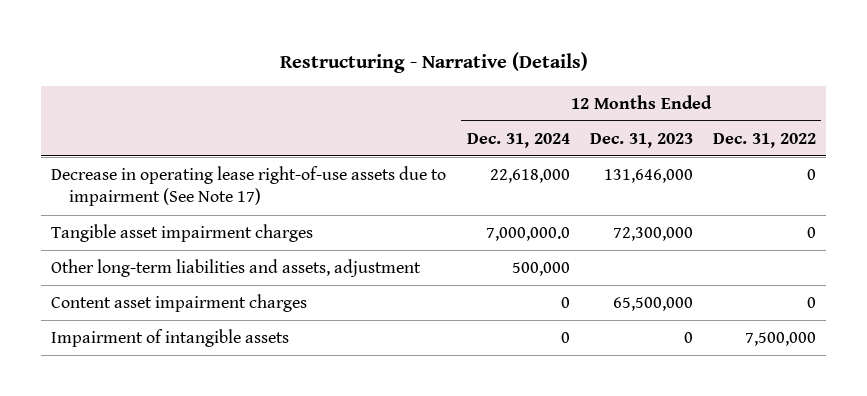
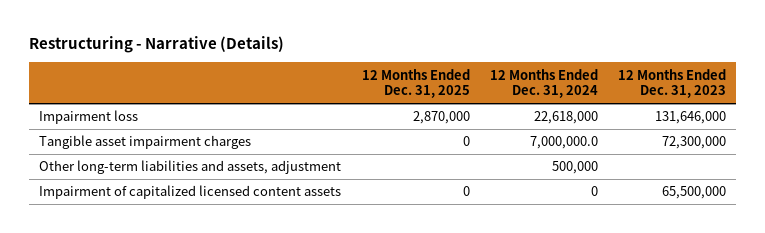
- | 12 Months Ended Dec. 31, 2024 | 12 Months Ended Dec. 31, 2023 | 12 Months Ended Dec. 31, 2022
+ | 12 Months Ended Dec. 31, 2025 | 12 Months Ended Dec. 31, 2024 | 12 Months Ended Dec. 31, 2023
- Decrease in operating lease right-of-use assets due to impairment (See Note 17) | 22,618,000 | 131,646,000 | 0
+ Impairment loss | 2,870,000 | 22,618,000 | 131,646,000
- Content asset impairment charges | 0 | 65,500,000 | 0
- Impairment of intangible assets | 0 | 0 | 7,500,000
+ Impairment of capitalized licensed content assets | 0 | 0 | 65,500,000

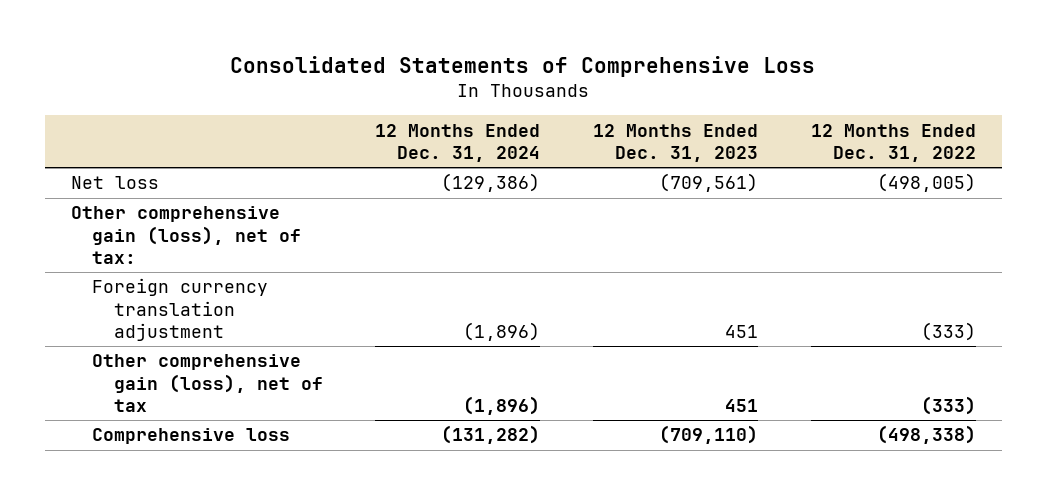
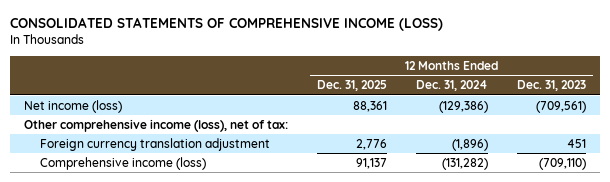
- Consolidated Statements of Comprehensive Loss
+ CONSOLIDATED STATEMENTS OF COMPREHENSIVE INCOME (LOSS)
- | 12 Months Ended Dec. 31, 2024 | 12 Months Ended Dec. 31, 2023 | 12 Months Ended Dec. 31, 2022
+ | 12 Months Ended Dec. 31, 2025 | 12 Months Ended Dec. 31, 2024 | 12 Months Ended Dec. 31, 2023
- Net loss | (129,386) | (709,561) | (498,005)
- Other comprehensive gain (loss), net of tax:
+ Net income (loss) | 88,361 | (129,386) | (709,561)
+ Other comprehensive income (loss), net of tax:
- Other comprehensive gain (loss), net of tax | (1,896) | 451 | (333)
- Comprehensive loss | (131,282) | (709,110) | (498,338)
+ Comprehensive income (loss) | 91,137 | (131,282) | (709,110)

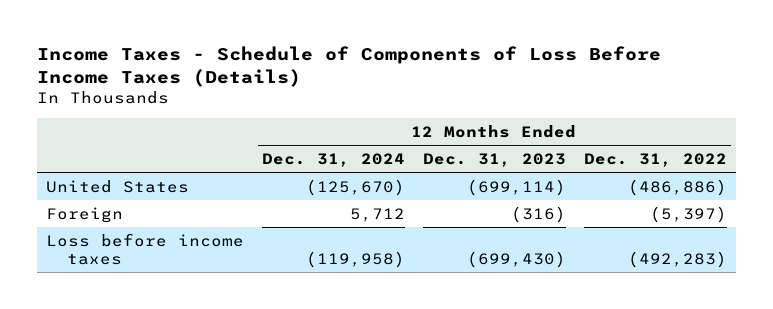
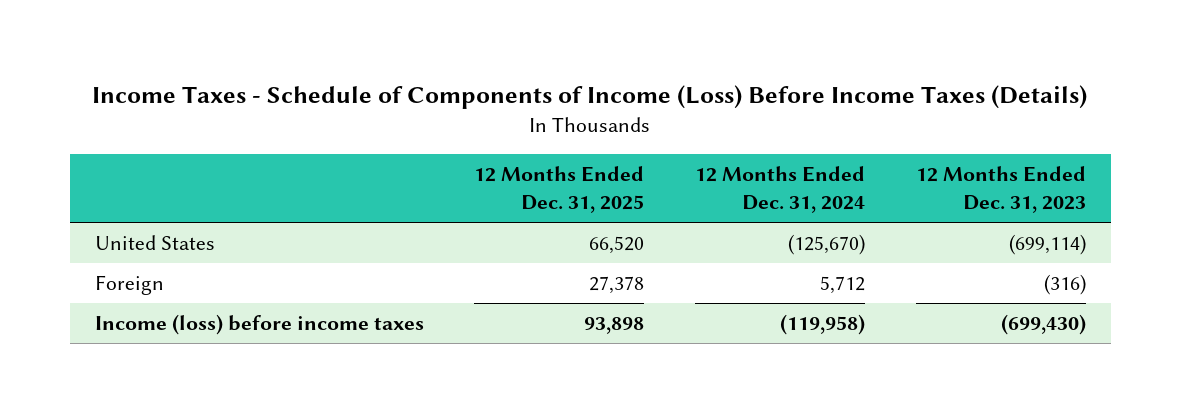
- Income Taxes - Schedule of Components of Loss Before Income Taxes (Details)
+ Income Taxes - Schedule of Components of Income (Loss) Before Income Taxes (Details)
- | 12 Months Ended Dec. 31, 2024 | 12 Months Ended Dec. 31, 2023 | 12 Months Ended Dec. 31, 2022
+ | 12 Months Ended Dec. 31, 2025 | 12 Months Ended Dec. 31, 2024 | 12 Months Ended Dec. 31, 2023
- Loss before income taxes | (119,958) | (699,430) | (492,283)
+ Income (loss) before income taxes | 93,898 | (119,958) | (699,430)

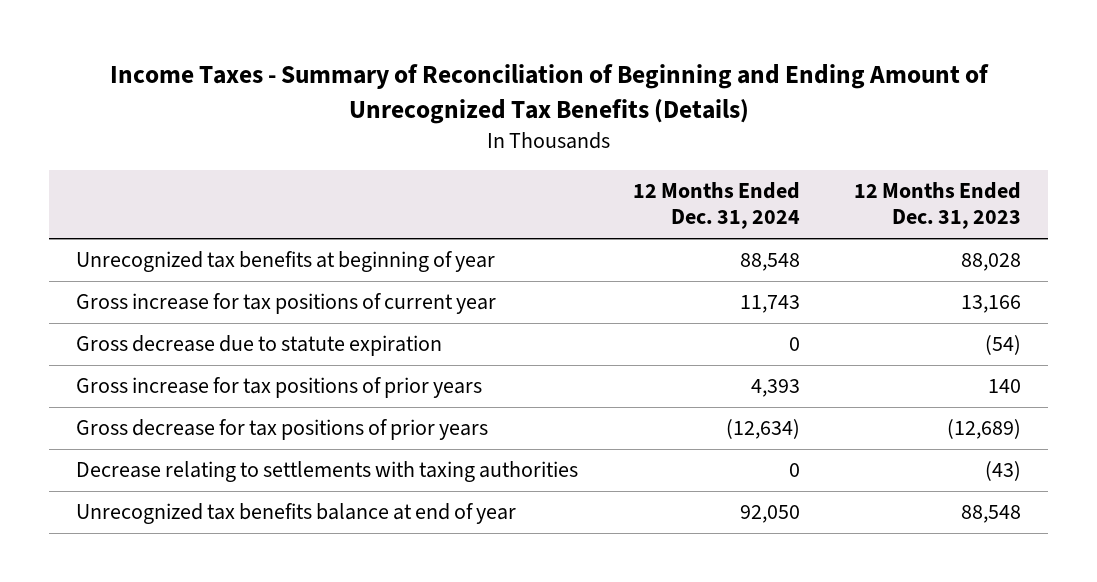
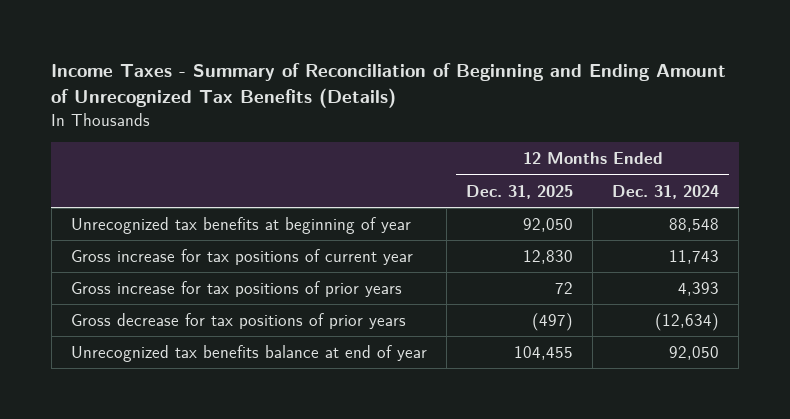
- | 12 Months Ended Dec. 31, 2024 | 12 Months Ended Dec. 31, 2023
+ | 12 Months Ended Dec. 31, 2025 | 12 Months Ended Dec. 31, 2024
- Gross decrease due to statute expiration | 0 | (54)
- Decrease relating to settlements with taxing authorities | 0 | (43)

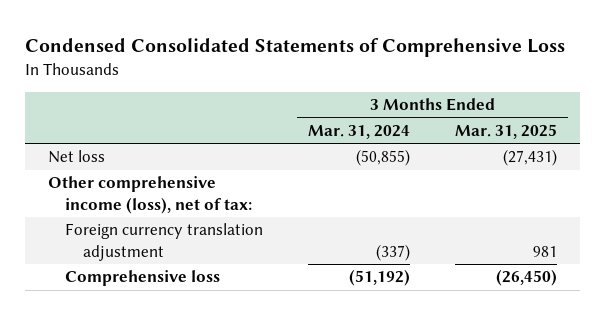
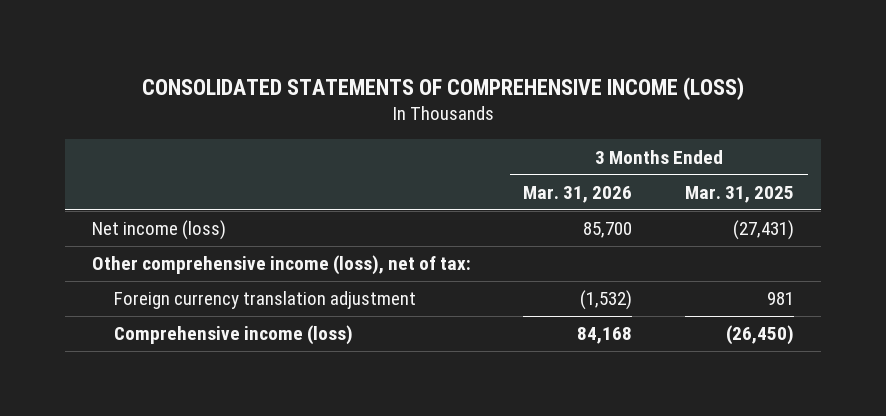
- Condensed Consolidated Statements of Comprehensive Loss
+ CONSOLIDATED STATEMENTS OF COMPREHENSIVE INCOME (LOSS)
- | 3 Months Ended Mar. 31, 2024 | 3 Months Ended Mar. 31, 2025
+ | 3 Months Ended Mar. 31, 2026 | 3 Months Ended Mar. 31, 2025
- Net loss | (50,855) | (27,431)
+ Net income (loss) | 85,700 | (27,431)
- Comprehensive loss | (51,192) | (26,450)
+ Comprehensive income (loss) | 84,168 | (26,450)

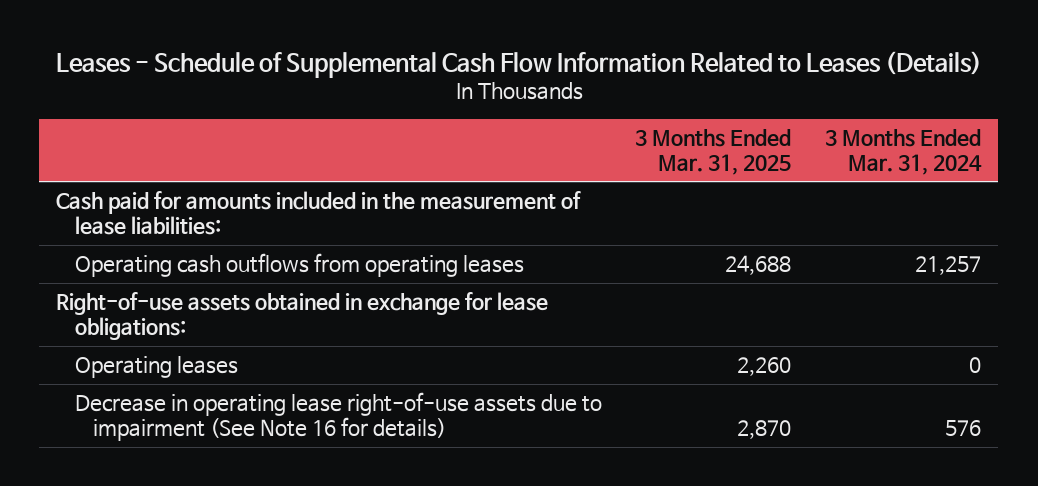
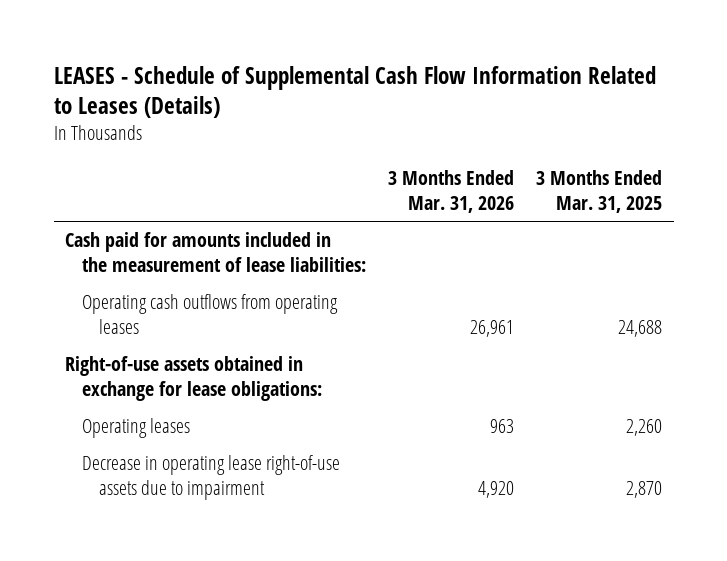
- Leases - Schedule of Supplemental Cash Flow Information Related to Leases (Details)
+ LEASES - Schedule of Supplemental Cash Flow Information Related to Leases (Details)
- | 3 Months Ended Mar. 31, 2025 | 3 Months Ended Mar. 31, 2024
+ | 3 Months Ended Mar. 31, 2026 | 3 Months Ended Mar. 31, 2025
- Decrease in operating lease right-of-use assets due to impairment (See Note 16 for details) | 2,870 | 576
+ Decrease in operating lease right-of-use assets due to impairment | 4,920 | 2,870

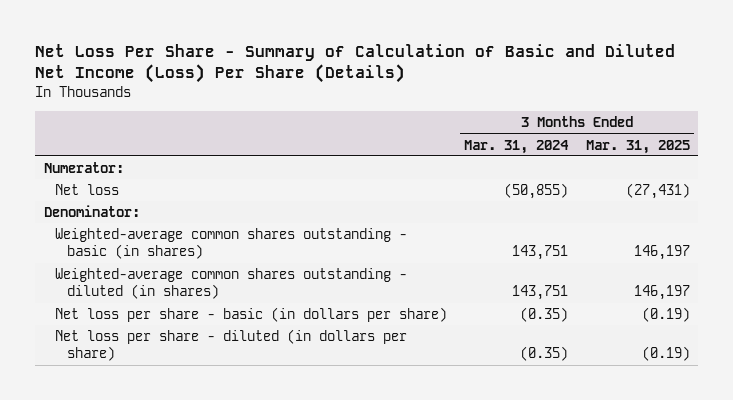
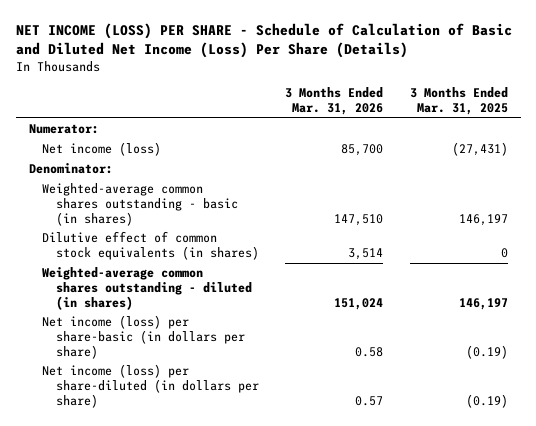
- Net Loss Per Share - Summary of Calculation of Basic and Diluted Net Income (Loss) Per Share (Details)
+ NET INCOME (LOSS) PER SHARE - Schedule of Calculation of Basic and Diluted Net Income (Loss) Per Share (Details)
- | 3 Months Ended Mar. 31, 2024 | 3 Months Ended Mar. 31, 2025
+ | 3 Months Ended Mar. 31, 2026 | 3 Months Ended Mar. 31, 2025
- Net loss | (50,855) | (27,431)
+ Net income (loss) | 85,700 | (27,431)
+ Dilutive effect of common stock equivalents (in shares) | 3,514 | 0
- Net loss per share - basic (in dollars per share) | (0.35) | (0.19)
- Net loss per share - diluted (in dollars per share) | (0.35) | (0.19)
+ Net income (loss) per share-basic (in dollars per share) | 0.58 | (0.19)
+ Net income (loss) per share-diluted (in dollars per share) | 0.57 | (0.19)

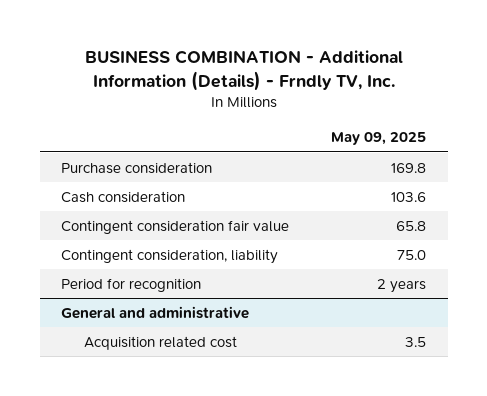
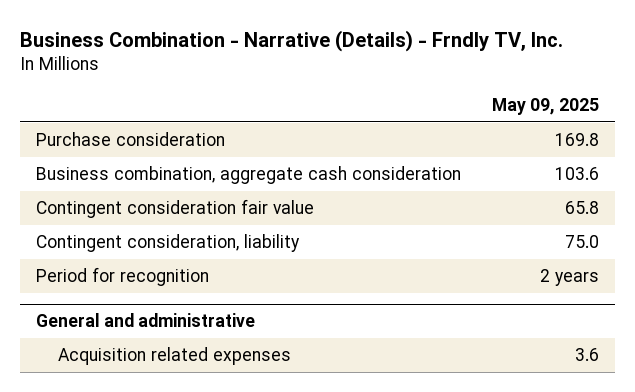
- BUSINESS COMBINATION - Additional Information (Details) - Frndly TV, Inc.
+ Business Combination - Narrative (Details) - Frndly TV, Inc.
- Cash consideration | 103.6
+ Business combination, aggregate cash consideration | 103.6
@ General and administrative
- Acquisition related cost | 3.5
+ Acquisition related expenses | 3.6

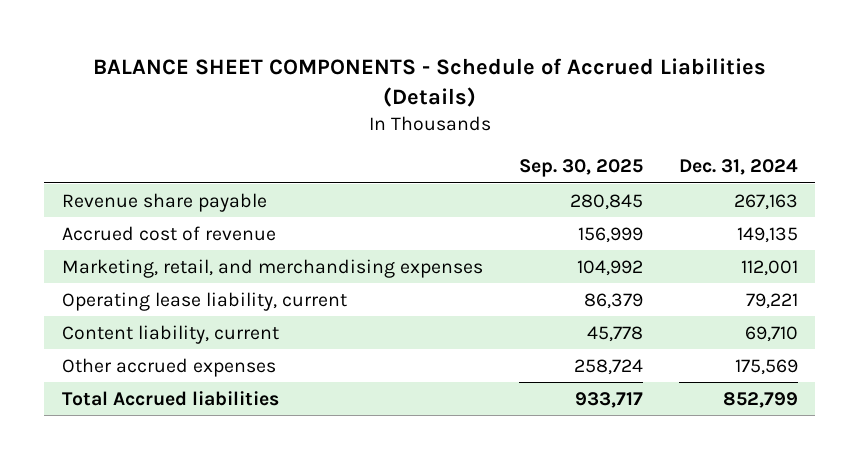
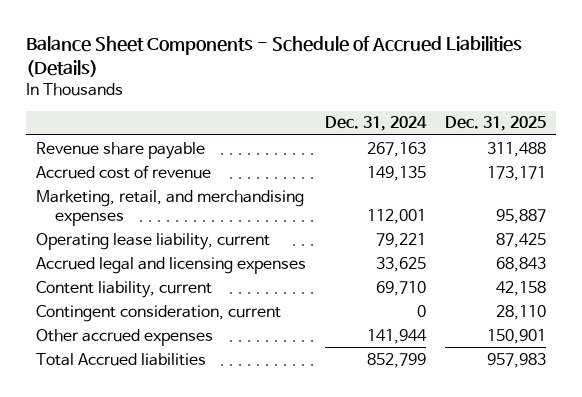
- BALANCE SHEET COMPONENTS - Schedule of Accrued Liabilities (Details)
+ Balance Sheet Components - Schedule of Accrued Liabilities (Details)
- | Sep. 30, 2025 | Dec. 31, 2024
+ | Dec. 31, 2024 | Dec. 31, 2025
+ Accrued legal and licensing expenses | 33,625 | 68,843
- Other accrued expenses | 258,724 | 175,569
+ Contingent consideration, current | 0 | 28,110
+ Other accrued expenses | 141,944 | 150,901

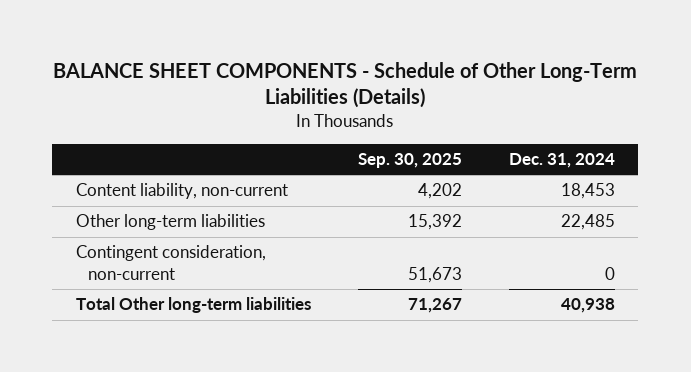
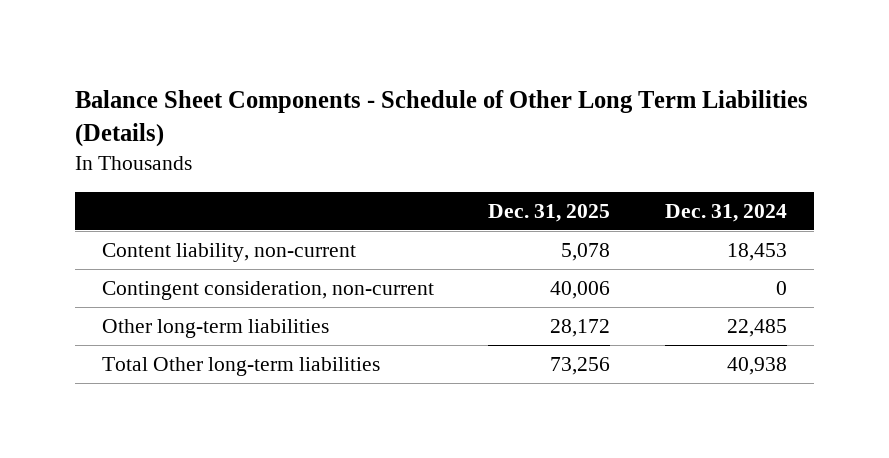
- BALANCE SHEET COMPONENTS - Schedule of Other Long-Term Liabilities (Details)
+ Balance Sheet Components - Schedule of Other Long Term Liabilities (Details)
- | Sep. 30, 2025 | Dec. 31, 2024
+ | Dec. 31, 2025 | Dec. 31, 2024
moved down: Other long-term liabilities | 28,172 | 22,485

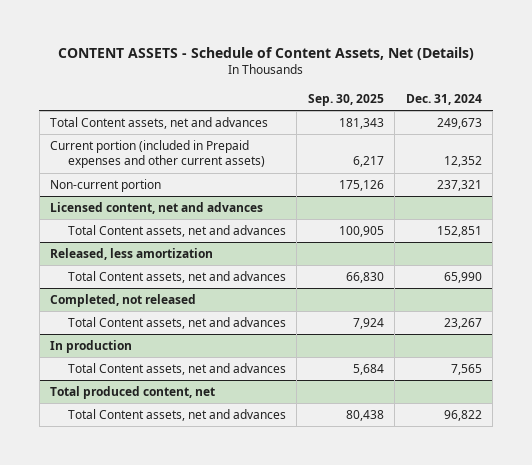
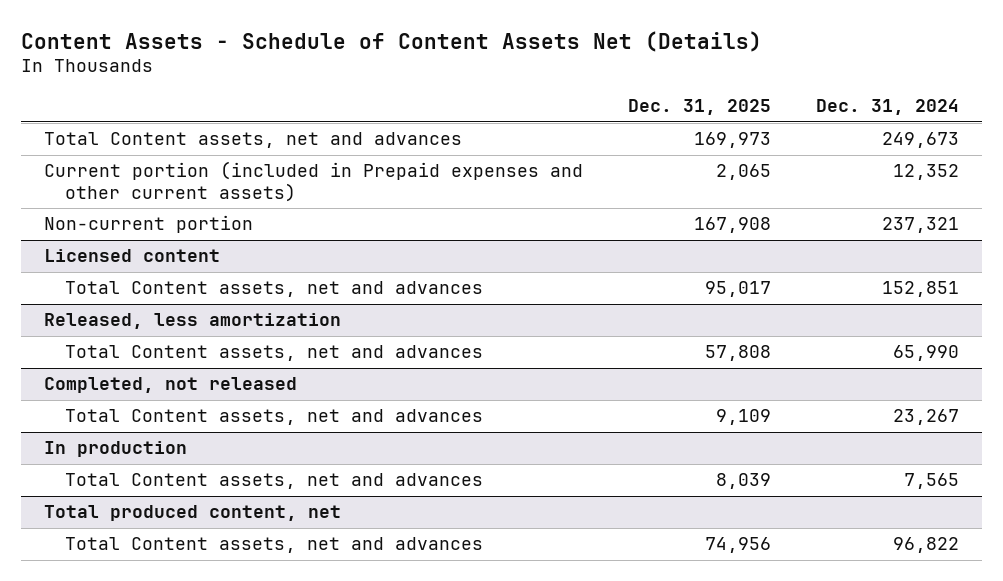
- CONTENT ASSETS - Schedule of Content Assets, Net (Details)
+ Content Assets - Schedule of Content Assets Net (Details)
- | Sep. 30, 2025 | Dec. 31, 2024
+ | Dec. 31, 2025 | Dec. 31, 2024
- Licensed content, net and advances
+ Licensed content

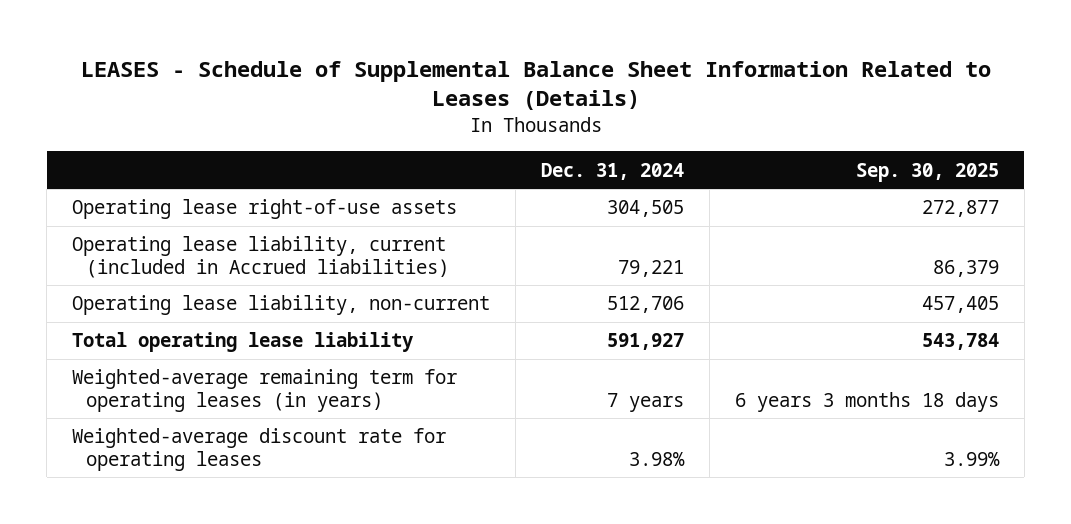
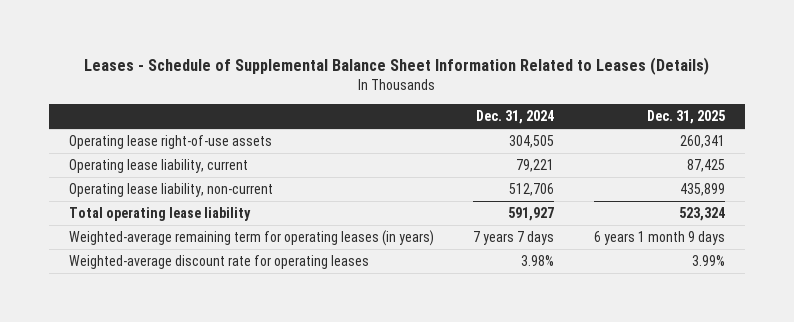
- LEASES - Schedule of Supplemental Balance Sheet Information Related to Leases (Details)
+ Leases - Schedule of Supplemental Balance Sheet Information Related to Leases (Details)
- | Dec. 31, 2024 | Sep. 30, 2025
+ | Dec. 31, 2024 | Dec. 31, 2025
- Operating lease liability, current (included in Accrued liabilities) | 79,221 | 86,379
+ Operating lease liability, current | 79,221 | 87,425
- Weighted-average remaining term for operating leases (in years) | 7 years | 6 years 3 months 18 days
+ Weighted-average remaining term for operating leases (in years) | 7 years 7 days | 6 years 1 month 9 days

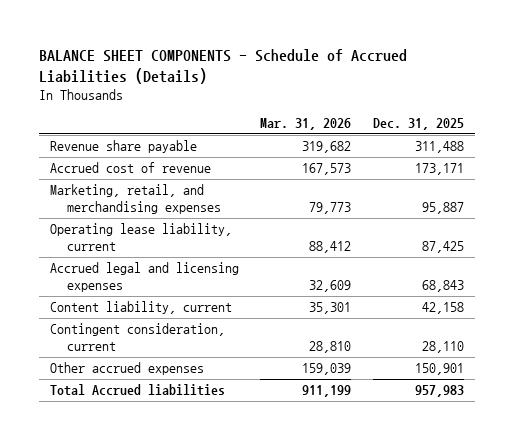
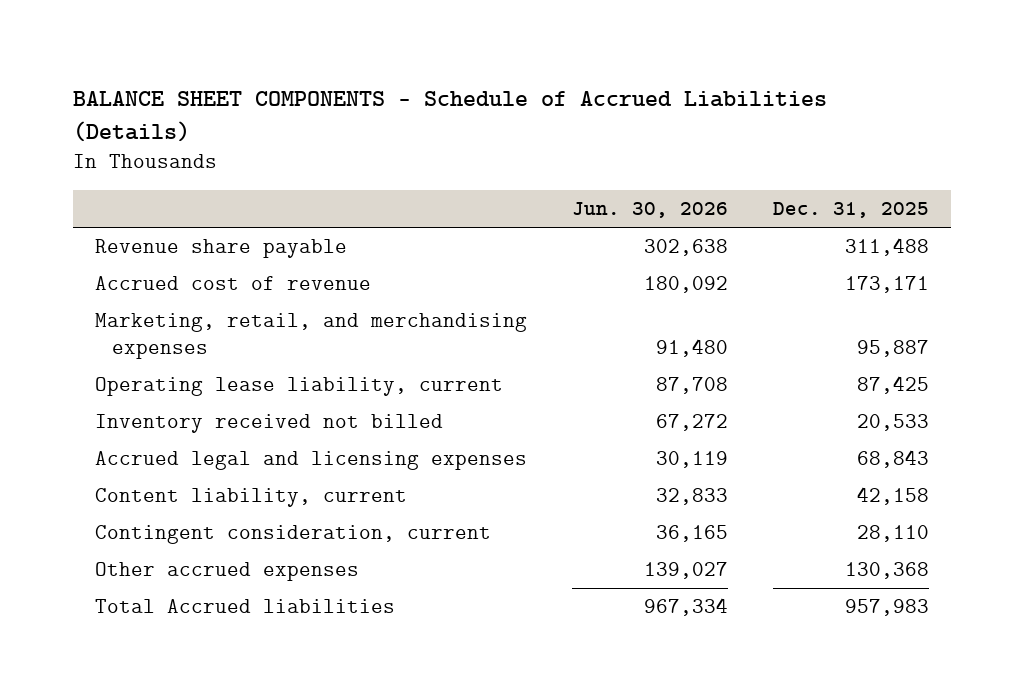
- | Mar. 31, 2026 | Dec. 31, 2025
+ | Jun. 30, 2026 | Dec. 31, 2025
+ Inventory received not billed | 67,272 | 20,533
- Other accrued expenses | 159,039 | 150,901
+ Other accrued expenses | 139,027 | 130,368

